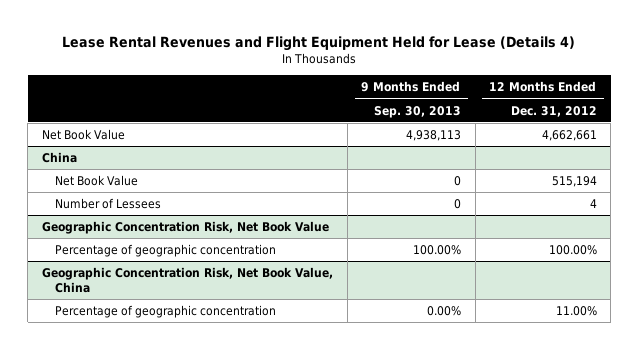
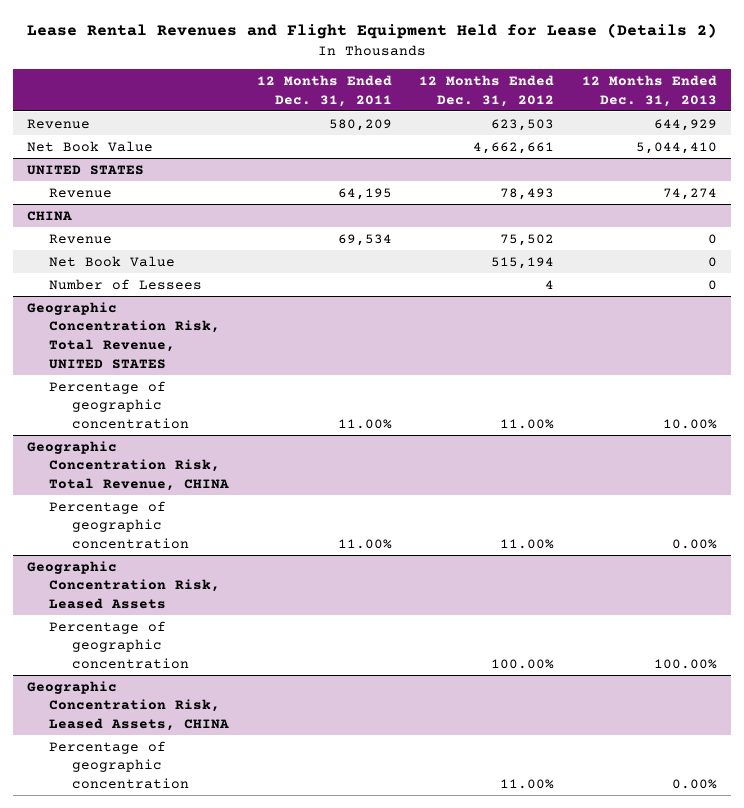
- Lease Rental Revenues and Flight Equipment Held for Lease (Details 4)
+ Lease Rental Revenues and Flight Equipment Held for Lease (Details 2)
- | 9 Months Ended Sep. 30, 2013 | 12 Months Ended Dec. 31, 2012
+ | 12 Months Ended Dec. 31, 2011 | 12 Months Ended Dec. 31, 2012 | 12 Months Ended Dec. 31, 2013
+ Revenue | 580,209 | 623,503 | 644,929
- China
+ UNITED STATES
+ Revenue | 64,195 | 78,493 | 74,274
+ CHINA
+ Revenue | 69,534 | 75,502 | 0
- Geographic Concentration Risk, Net Book Value
+ Geographic Concentration Risk, Total Revenue, UNITED STATES
+ Percentage of geographic concentration | 11.00% | 11.00% | 10.00%
+ Geographic Concentration Risk, Total Revenue, CHINA
+ Percentage of geographic concentration | 11.00% | 11.00% | 0.00%
+ Geographic Concentration Risk, Leased Assets
- Geographic Concentration Risk, Net Book Value, China
+ Geographic Concentration Risk, Leased Assets, CHINA

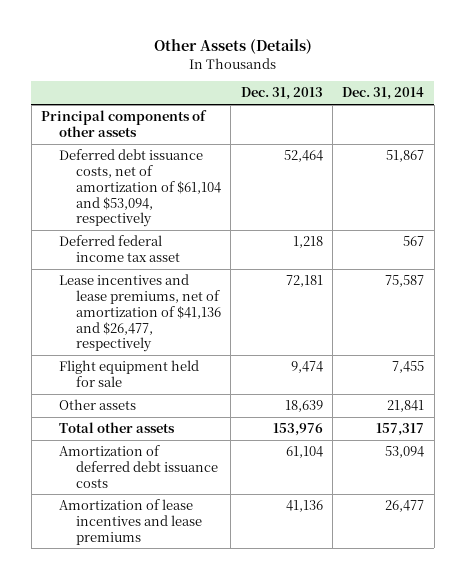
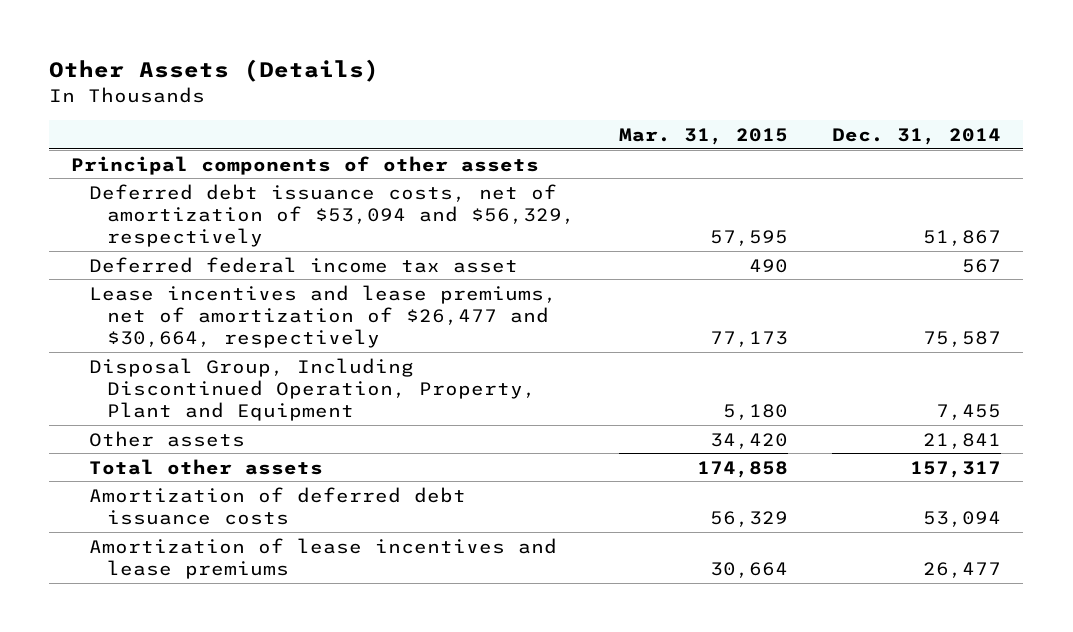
- | Dec. 31, 2013 | Dec. 31, 2014
+ | Mar. 31, 2015 | Dec. 31, 2014
- Deferred debt issuance costs, net of amortization of $61,104 and $53,094, respectively | 52,464 | 51,867
+ Deferred debt issuance costs, net of amortization of $53,094 and $56,329, respectively | 57,595 | 51,867
- Lease incentives and lease premiums, net of amortization of $41,136 and $26,477, respectively | 72,181 | 75,587
- Flight equipment held for sale | 9,474 | 7,455
+ Lease incentives and lease premiums, net of amortization of $26,477 and $30,664, respectively | 77,173 | 75,587
+ Disposal Group, Including Discontinued Operation, Property, Plant and Equipment | 5,180 | 7,455

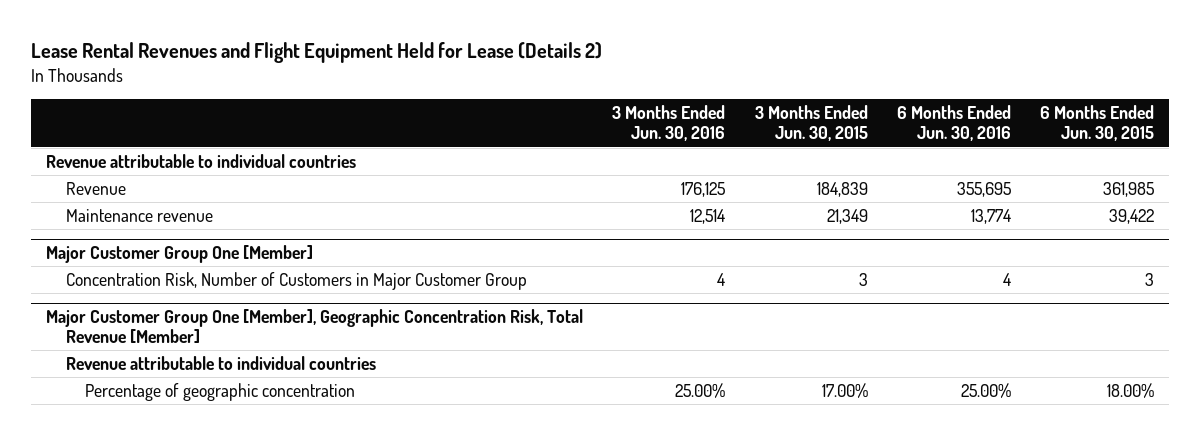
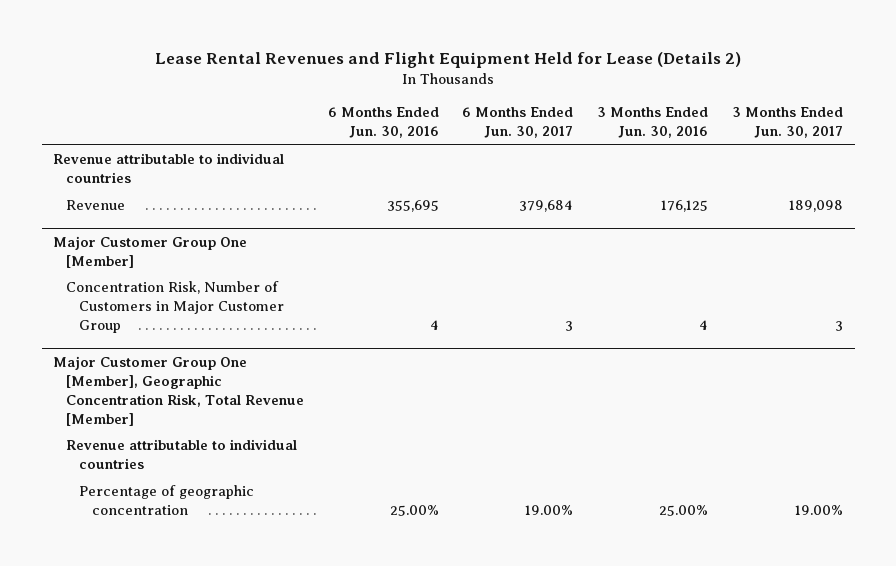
- | 3 Months Ended Jun. 30, 2016 | 3 Months Ended Jun. 30, 2015 | 6 Months Ended Jun. 30, 2016 | 6 Months Ended Jun. 30, 2015
+ | 6 Months Ended Jun. 30, 2016 | 6 Months Ended Jun. 30, 2017 | 3 Months Ended Jun. 30, 2016 | 3 Months Ended Jun. 30, 2017
- Maintenance revenue | 12,514 | 21,349 | 13,774 | 39,422

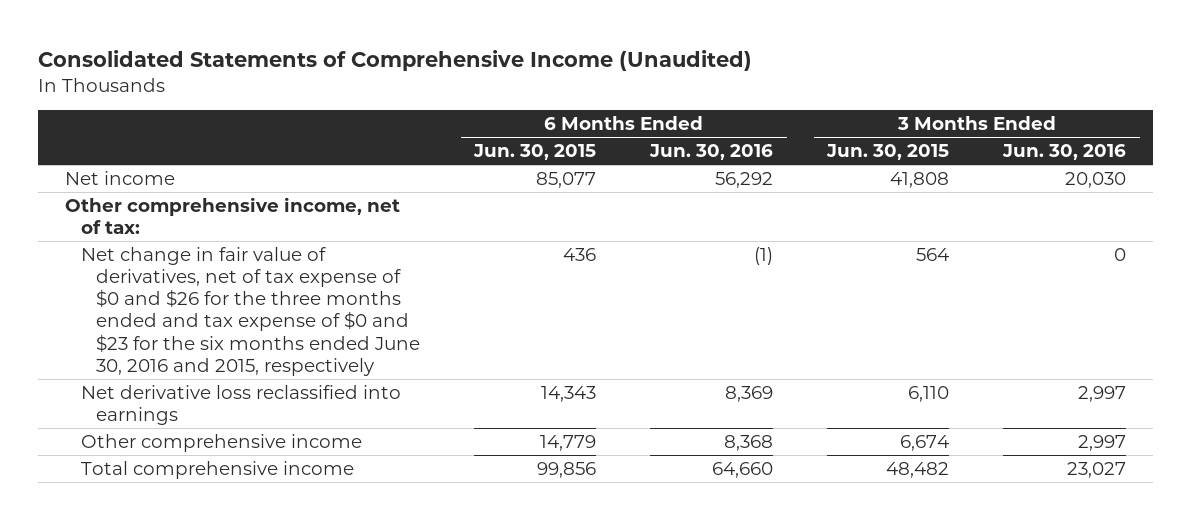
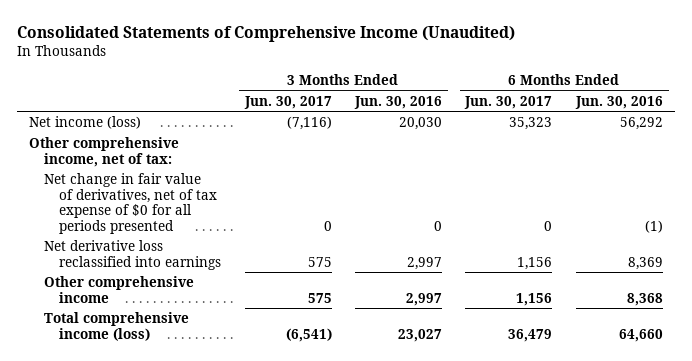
- | 6 Months Ended Jun. 30, 2015 | 6 Months Ended Jun. 30, 2016 | 3 Months Ended Jun. 30, 2015 | 3 Months Ended Jun. 30, 2016
+ | 3 Months Ended Jun. 30, 2017 | 3 Months Ended Jun. 30, 2016 | 6 Months Ended Jun. 30, 2017 | 6 Months Ended Jun. 30, 2016
- Net income | 85,077 | 56,292 | 41,808 | 20,030
+ Net income (loss) | (7,116) | 20,030 | 35,323 | 56,292
- Net change in fair value of derivatives, net of tax expense of $0 and $26 for the three months ended and tax expense of $0 and $23 for the six months ended June 30, 2016 and 2015, respectively | 436 | (1) | 564 | 0
+ Net change in fair value of derivatives, net of tax expense of $0 for all periods presented | 0 | 0 | 0 | (1)
- Total comprehensive income | 99,856 | 64,660 | 48,482 | 23,027
+ Total comprehensive income (loss) | (6,541) | 23,027 | 36,479 | 64,660

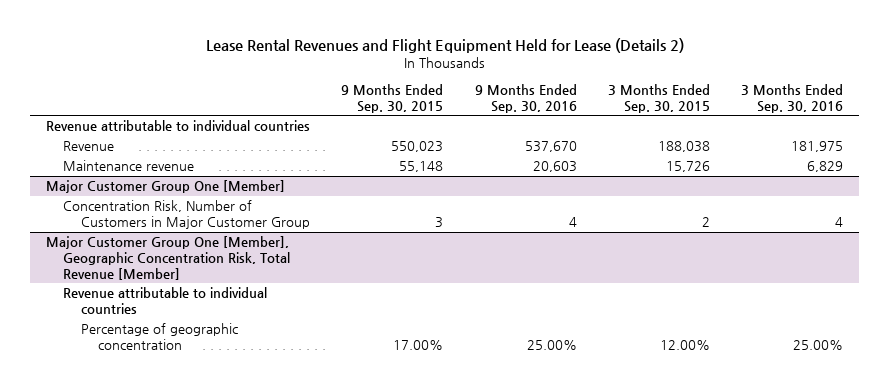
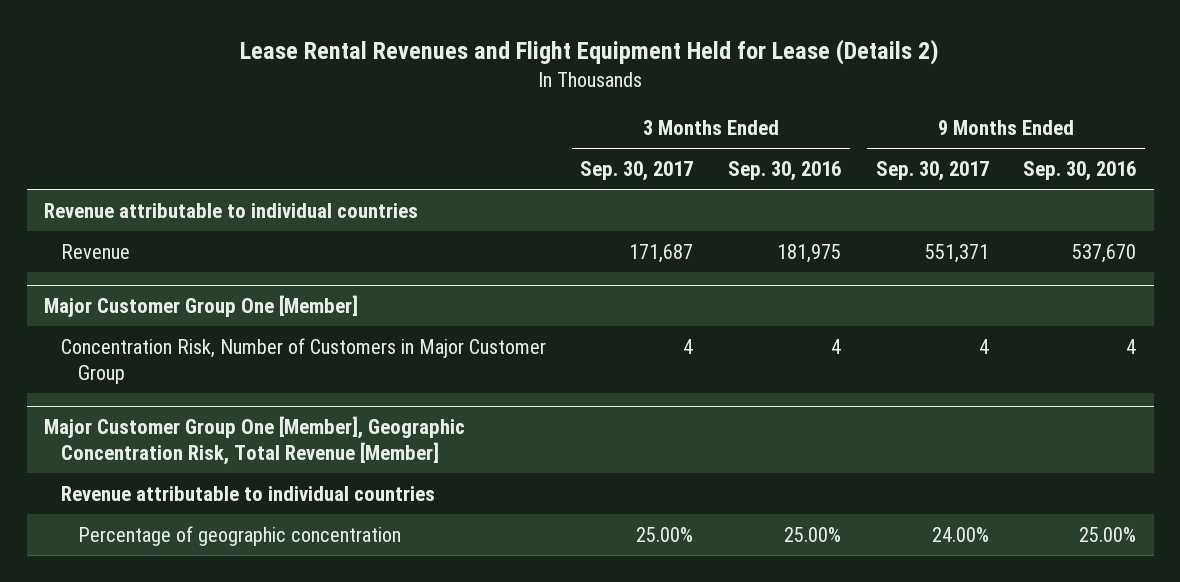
- | 9 Months Ended Sep. 30, 2015 | 9 Months Ended Sep. 30, 2016 | 3 Months Ended Sep. 30, 2015 | 3 Months Ended Sep. 30, 2016
+ | 3 Months Ended Sep. 30, 2017 | 3 Months Ended Sep. 30, 2016 | 9 Months Ended Sep. 30, 2017 | 9 Months Ended Sep. 30, 2016
- Maintenance revenue | 55,148 | 20,603 | 15,726 | 6,829

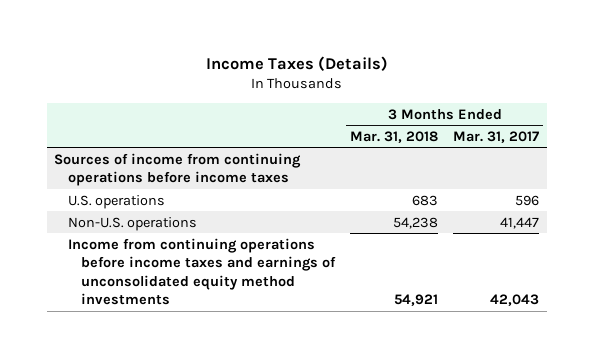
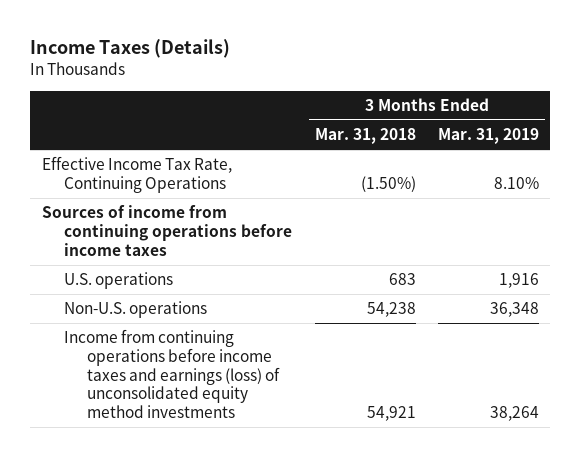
- | 3 Months Ended Mar. 31, 2018 | 3 Months Ended Mar. 31, 2017
+ | 3 Months Ended Mar. 31, 2018 | 3 Months Ended Mar. 31, 2019
+ Effective Income Tax Rate, Continuing Operations | (1.50%) | 8.10%
- Income from continuing operations before income taxes and earnings of unconsolidated equity method investments | 54,921 | 42,043
+ Income from continuing operations before income taxes and earnings (loss) of unconsolidated equity method investments | 54,921 | 38,264

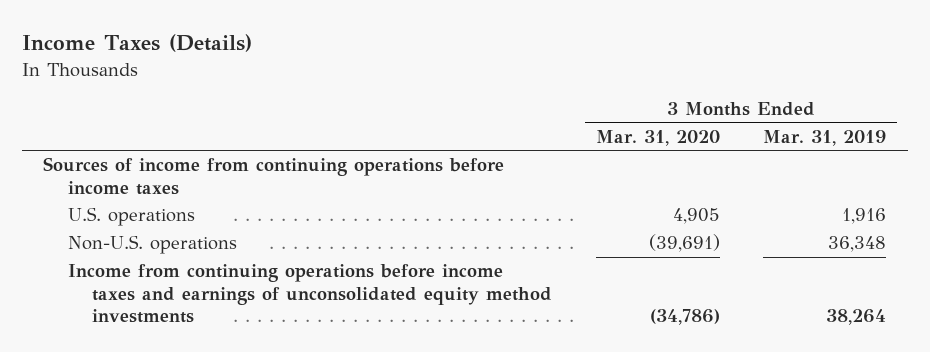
- | 3 Months Ended Mar. 31, 2018 | 3 Months Ended Mar. 31, 2019
+ | 3 Months Ended Mar. 31, 2020 | 3 Months Ended Mar. 31, 2019
- Effective Income Tax Rate, Continuing Operations | (1.50%) | 8.10%
- Income from continuing operations before income taxes and earnings (loss) of unconsolidated equity method investments | 54,921 | 38,264
+ Income from continuing operations before income taxes and earnings of unconsolidated equity method investments | (34,786) | 38,264

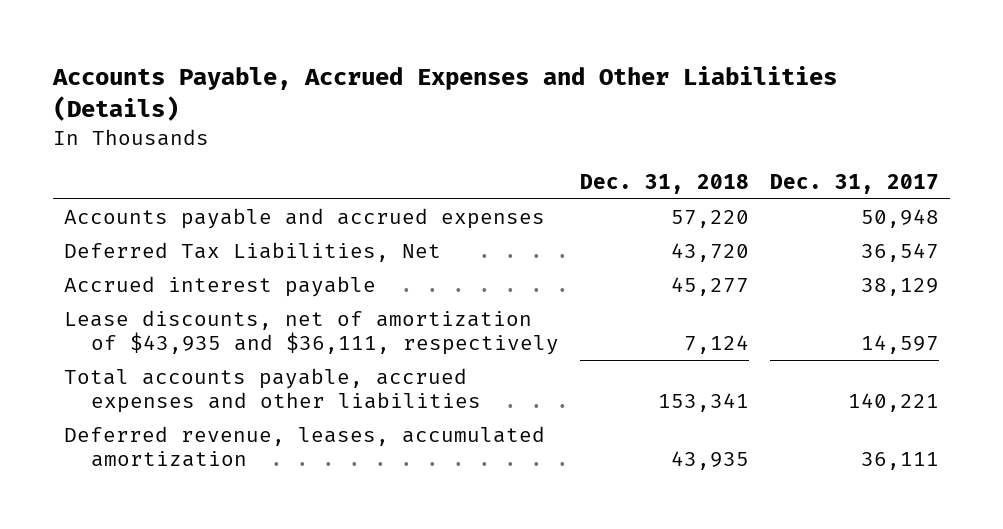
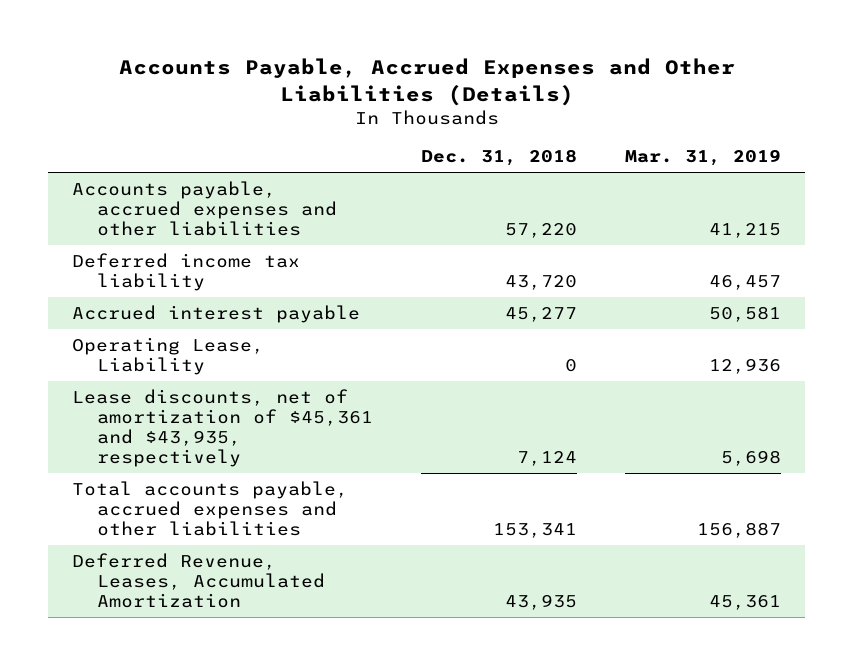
- | Dec. 31, 2018 | Dec. 31, 2017
+ | Dec. 31, 2018 | Mar. 31, 2019
- Accounts payable and accrued expenses | 57,220 | 50,948
- Deferred Tax Liabilities, Net | 43,720 | 36,547
+ Accounts payable, accrued expenses and other liabilities | 57,220 | 41,215
+ Deferred income tax liability | 43,720 | 46,457
- Lease discounts, net of amortization of $43,935 and $36,111, respectively | 7,124 | 14,597
+ Operating Lease, Liability | 0 | 12,936
+ Lease discounts, net of amortization of $45,361 and $43,935, respectively | 7,124 | 5,698
- Deferred revenue, leases, accumulated amortization | 43,935 | 36,111
+ Deferred Revenue, Leases, Accumulated Amortization | 43,935 | 45,361

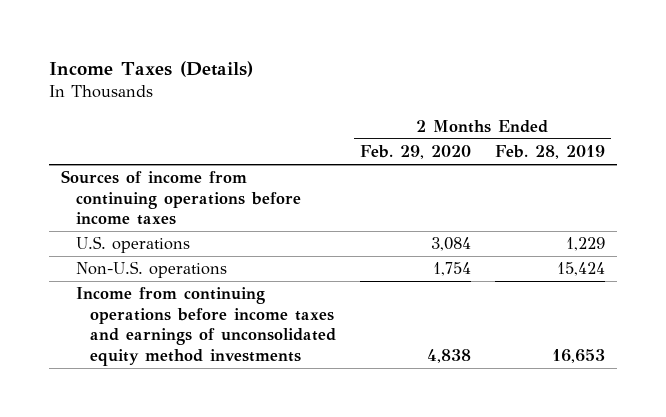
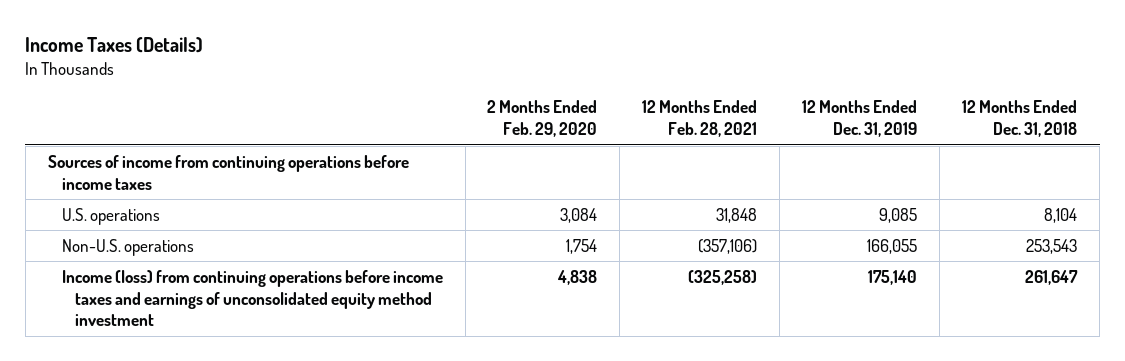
- | 2 Months Ended Feb. 29, 2020 | 2 Months Ended Feb. 28, 2019
+ | 2 Months Ended Feb. 29, 2020 | 12 Months Ended Feb. 28, 2021 | 12 Months Ended Dec. 31, 2019 | 12 Months Ended Dec. 31, 2018
- Income from continuing operations before income taxes and earnings of unconsolidated equity method investments | 4,838 | 16,653
+ Income (loss) from continuing operations before income taxes and earnings of unconsolidated equity method investment | 4,838 | (325,258) | 175,140 | 261,647

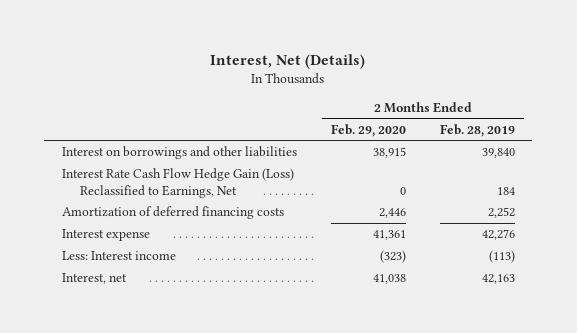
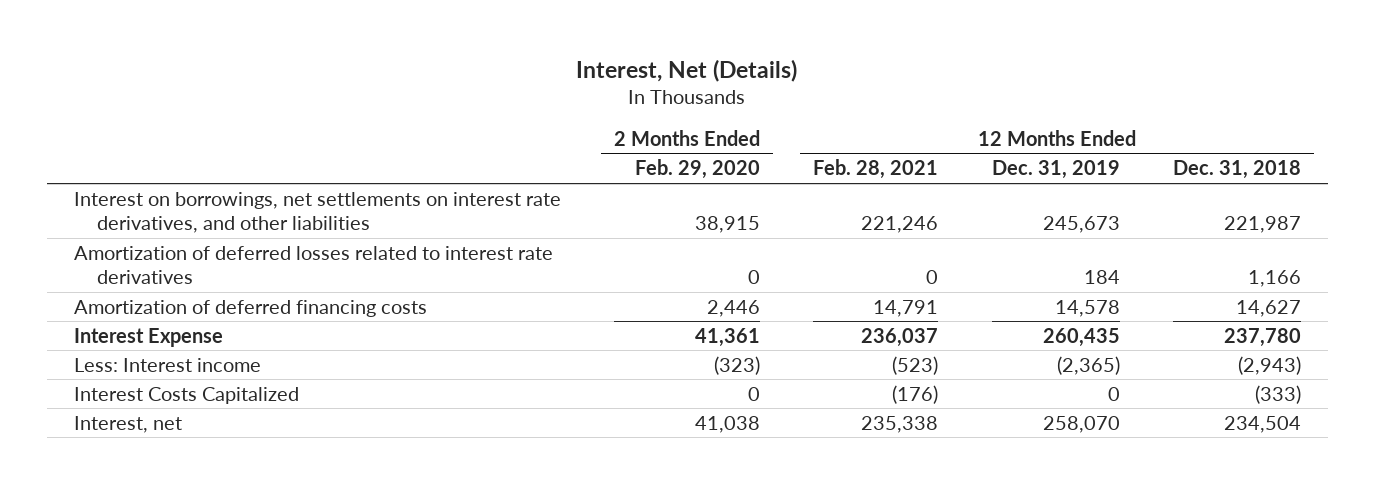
- | 2 Months Ended Feb. 29, 2020 | 2 Months Ended Feb. 28, 2019
+ | 2 Months Ended Feb. 29, 2020 | 12 Months Ended Feb. 28, 2021 | 12 Months Ended Dec. 31, 2019 | 12 Months Ended Dec. 31, 2018
- Interest on borrowings and other liabilities | 38,915 | 39,840
- Interest Rate Cash Flow Hedge Gain (Loss) Reclassified to Earnings, Net | 0 | 184
+ Interest on borrowings, net settlements on interest rate derivatives, and other liabilities | 38,915 | 221,246 | 245,673 | 221,987
+ Amortization of deferred losses related to interest rate derivatives | 0 | 0 | 184 | 1,166
- Interest expense | 41,361 | 42,276
+ Interest Expense | 41,361 | 236,037 | 260,435 | 237,780
+ Interest Costs Capitalized | 0 | (176) | 0 | (333)

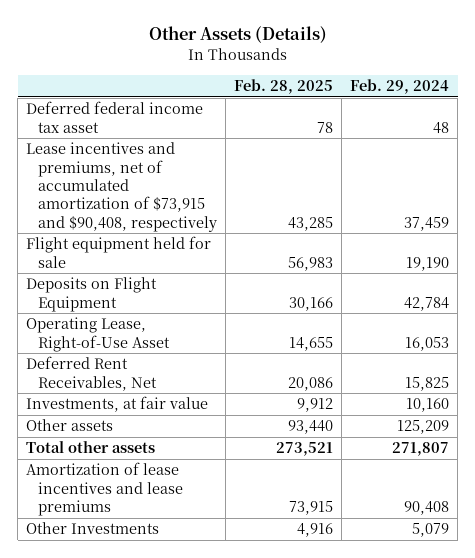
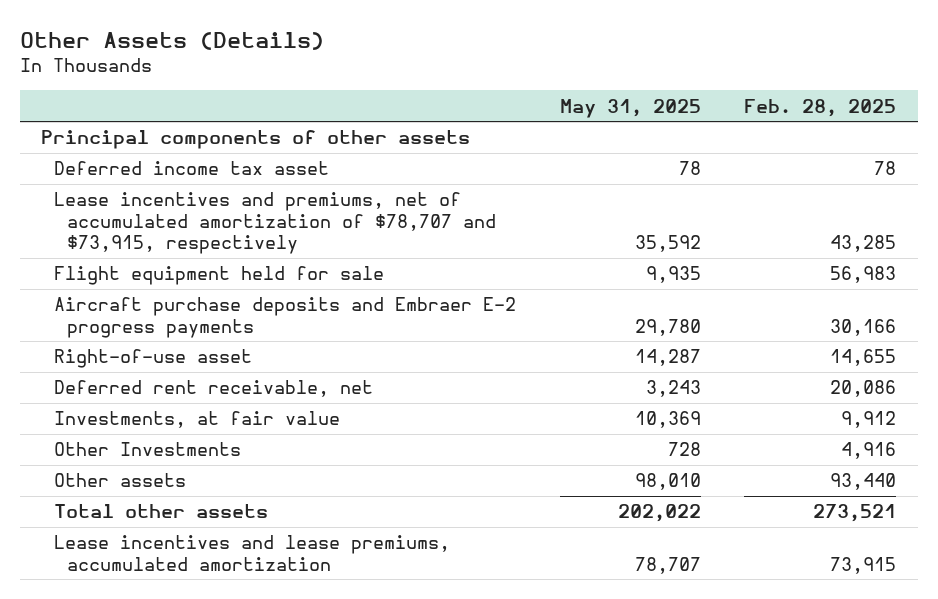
- | Feb. 28, 2025 | Feb. 29, 2024
+ | May 31, 2025 | Feb. 28, 2025
- Deferred federal income tax asset | 78 | 48
- Lease incentives and premiums, net of accumulated amortization of $73,915 and $90,408, respectively | 43,285 | 37,459
+ Principal components of other assets
+ Deferred income tax asset | 78 | 78
+ Lease incentives and premiums, net of accumulated amortization of $78,707 and $73,915, respectively | 35,592 | 43,285
- Deposits on Flight Equipment | 30,166 | 42,784
- Operating Lease, Right-of-Use Asset | 14,655 | 16,053
- Deferred Rent Receivables, Net | 20,086 | 15,825
+ Aircraft purchase deposits and Embraer E-2 progress payments | 29,780 | 30,166
+ Right-of-use asset | 14,287 | 14,655
+ Deferred rent receivable, net | 3,243 | 20,086
moved up: Other Investments | 728 | 4,916
- Amortization of lease incentives and lease premiums | 73,915 | 90,408
+ Lease incentives and lease premiums, accumulated amortization | 78,707 | 73,915

